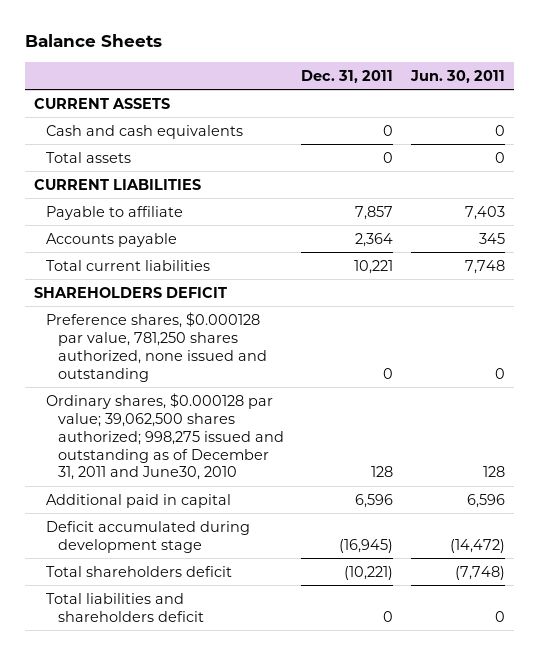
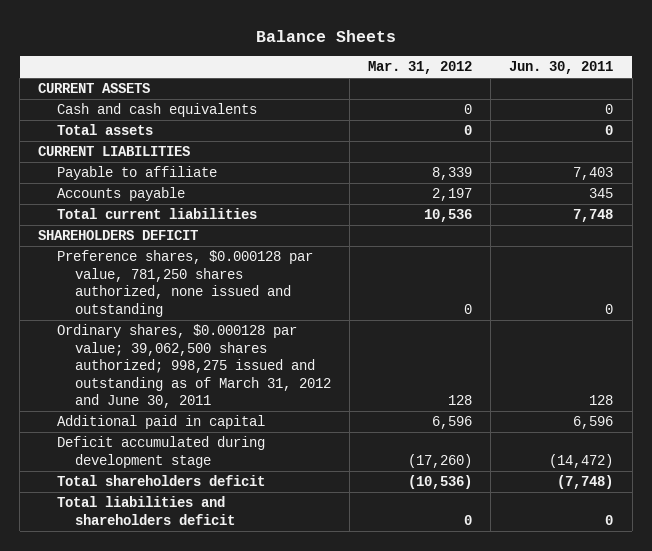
- | Dec. 31, 2011 | Jun. 30, 2011
+ | Mar. 31, 2012 | Jun. 30, 2011
- Ordinary shares, $0.000128 par value; 39,062,500 shares authorized; 998,275 issued and outstanding as of December 31, 2011 and June30, 2010 | 128 | 128
+ Ordinary shares, $0.000128 par value; 39,062,500 shares authorized; 998,275 issued and outstanding as of March 31, 2012 and June 30, 2011 | 128 | 128

